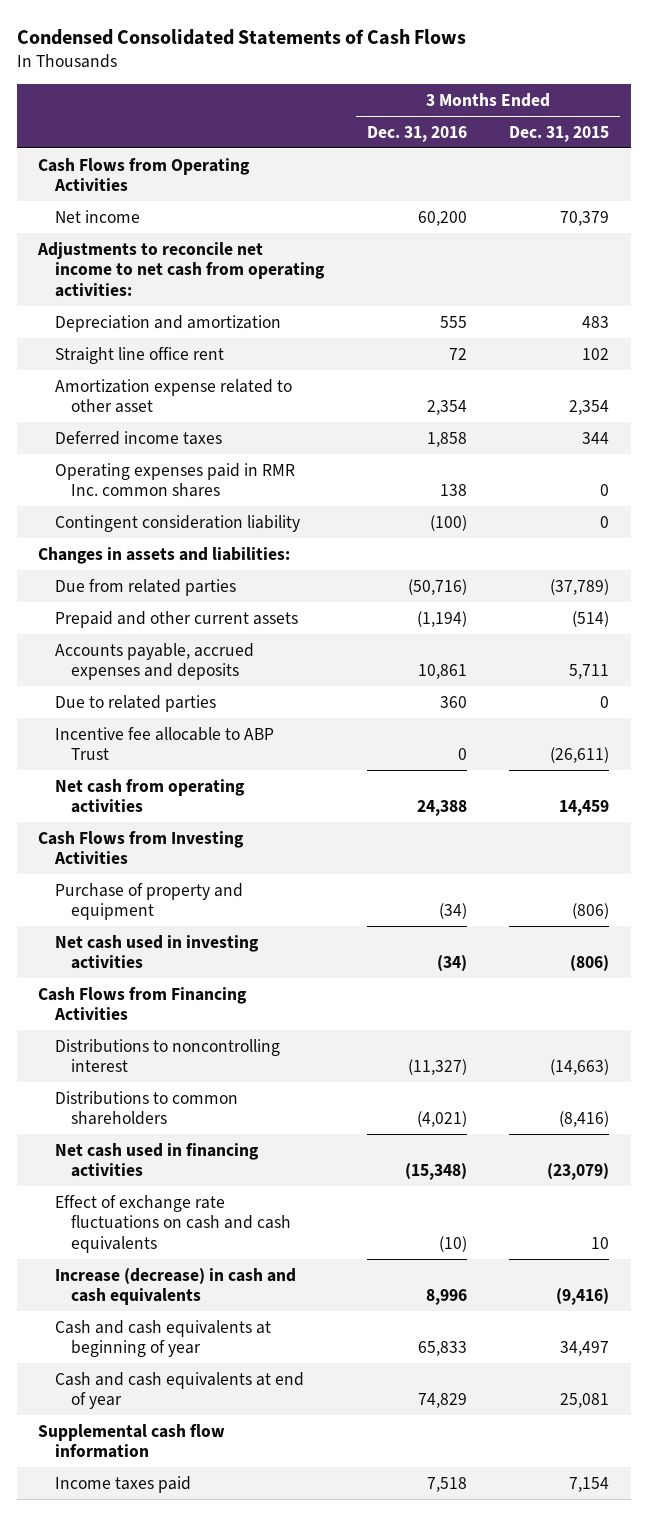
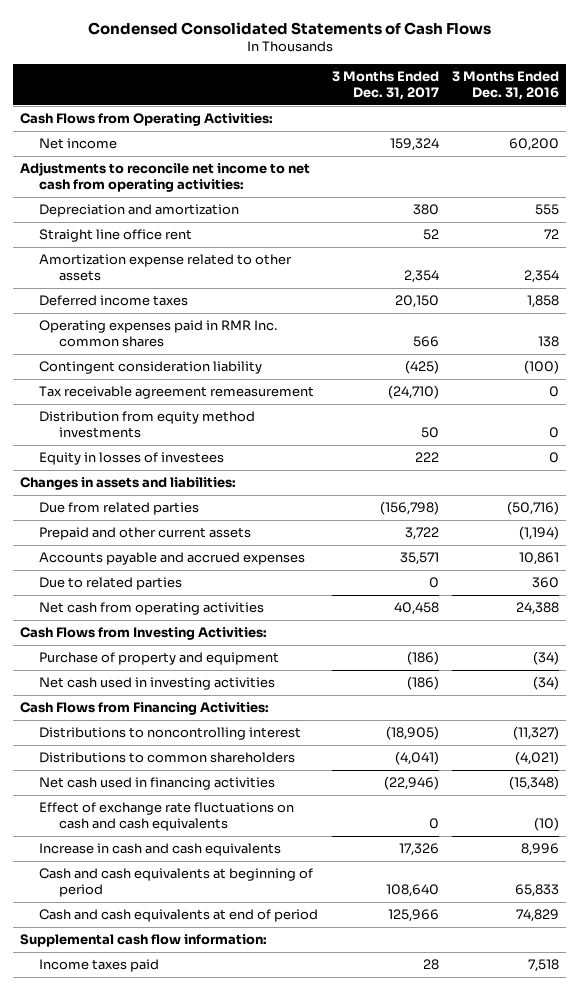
- | 3 Months Ended Dec. 31, 2016 | 3 Months Ended Dec. 31, 2015
+ | 3 Months Ended Dec. 31, 2017 | 3 Months Ended Dec. 31, 2016
- Cash Flows from Operating Activities
+ Cash Flows from Operating Activities:
- Amortization expense related to other asset | 2,354 | 2,354
+ Amortization expense related to other assets | 2,354 | 2,354
+ Tax receivable agreement remeasurement | (24,710) | 0
+ Distribution from equity method investments | 50 | 0
+ Equity in losses of investees | 222 | 0
- Accounts payable, accrued expenses and deposits | 10,861 | 5,711
+ Accounts payable and accrued expenses | 35,571 | 10,861
- Incentive fee allocable to ABP Trust | 0 | (26,611)
- Cash Flows from Investing Activities
+ Cash Flows from Investing Activities:
- Cash Flows from Financing Activities
+ Cash Flows from Financing Activities:
- Increase (decrease) in cash and cash equivalents | 8,996 | (9,416)
- Cash and cash equivalents at beginning of year | 65,833 | 34,497
- Cash and cash equivalents at end of year | 74,829 | 25,081
- Supplemental cash flow information
+ Increase in cash and cash equivalents | 17,326 | 8,996
+ Cash and cash equivalents at beginning of period | 108,640 | 65,833
+ Cash and cash equivalents at end of period | 125,966 | 74,829
+ Supplemental cash flow information:

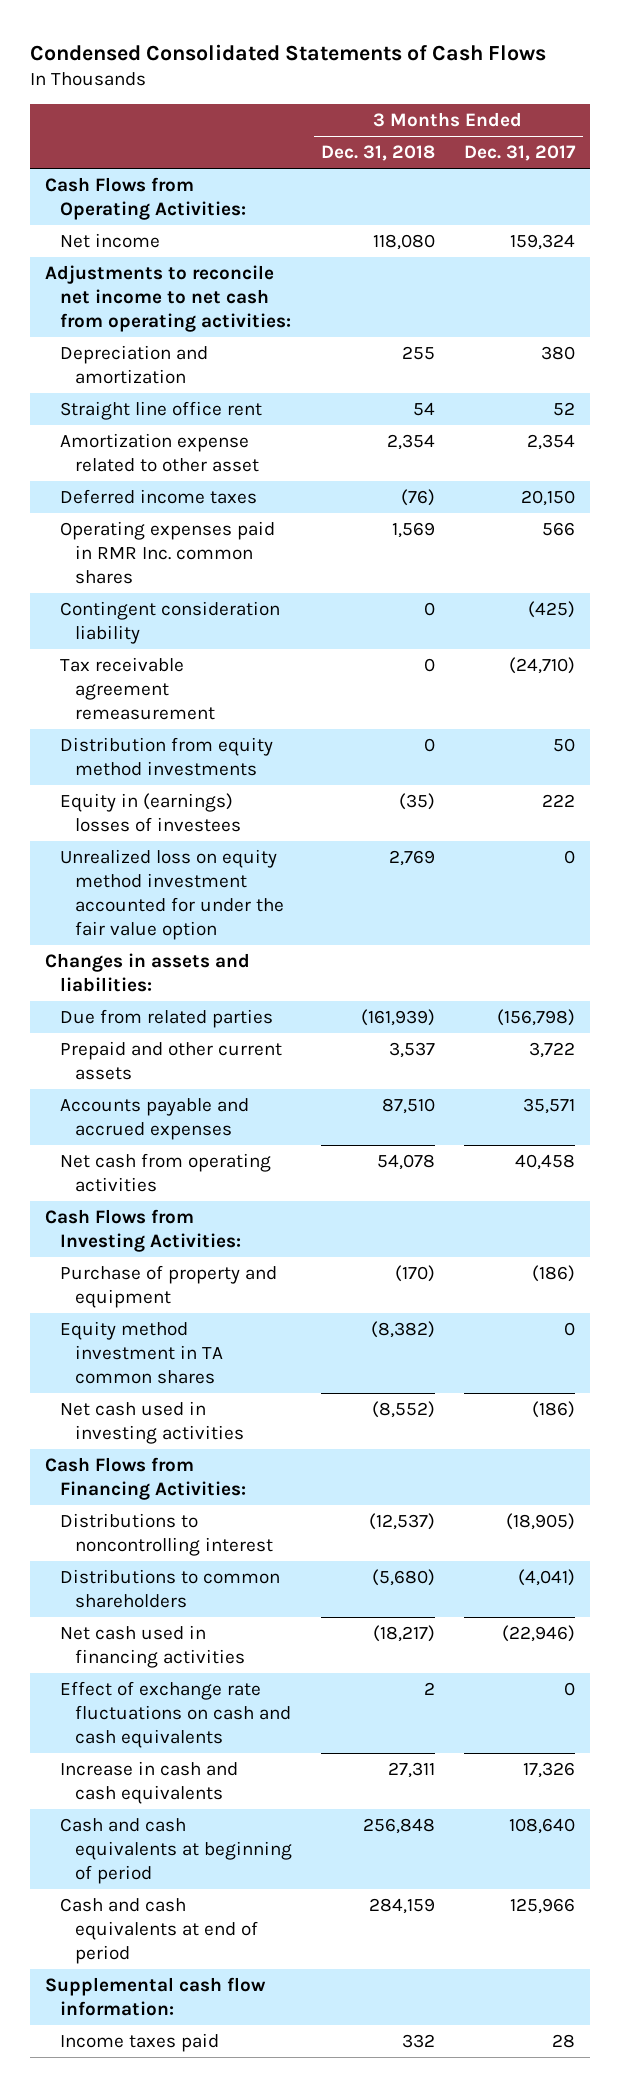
- | 3 Months Ended Dec. 31, 2017 | 3 Months Ended Dec. 31, 2016
+ | 3 Months Ended Dec. 31, 2018 | 3 Months Ended Dec. 31, 2017
- Amortization expense related to other assets | 2,354 | 2,354
+ Amortization expense related to other asset | 2,354 | 2,354
- Equity in losses of investees | 222 | 0
+ Equity in (earnings) losses of investees | (35) | 222
+ Unrealized loss on equity method investment accounted for under the fair value option | 2,769 | 0
- Due to related parties | 0 | 360
+ Equity method investment in TA common shares | (8,382) | 0

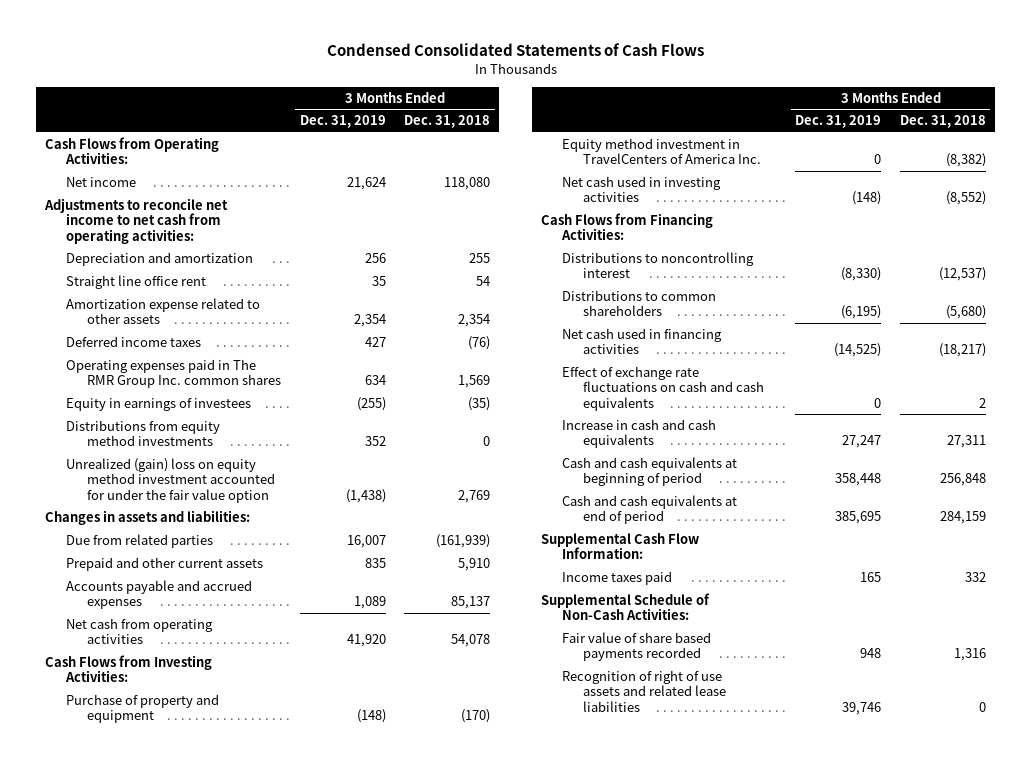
- | 3 Months Ended Dec. 31, 2018 | 3 Months Ended Dec. 31, 2017
+ | 3 Months Ended Dec. 31, 2019 | 3 Months Ended Dec. 31, 2018
- Amortization expense related to other asset | 2,354 | 2,354
+ Amortization expense related to other assets | 2,354 | 2,354
- Operating expenses paid in RMR Inc. common shares | 1,569 | 566
- Contingent consideration liability | 0 | (425)
- Tax receivable agreement remeasurement | 0 | (24,710)
- Distribution from equity method investments | 0 | 50
- Equity in (earnings) losses of investees | (35) | 222
- Unrealized loss on equity method investment accounted for under the fair value option | 2,769 | 0
+ Operating expenses paid in The RMR Group Inc. common shares | 634 | 1,569
+ Equity in earnings of investees | (255) | (35)
+ Distributions from equity method investments | 352 | 0
+ Unrealized (gain) loss on equity method investment accounted for under the fair value option | (1,438) | 2,769
- Prepaid and other current assets | 3,537 | 3,722
- Accounts payable and accrued expenses | 87,510 | 35,571
+ Prepaid and other current assets | 835 | 5,910
+ Accounts payable and accrued expenses | 1,089 | 85,137
- Equity method investment in TA common shares | (8,382) | 0
+ Equity method investment in TravelCenters of America Inc. | 0 | (8,382)
- Supplemental cash flow information:
+ Supplemental Cash Flow Information:
+ Supplemental Schedule of Non-Cash Activities:
+ Fair value of share based payments recorded | 948 | 1,316
+ Recognition of right of use assets and related lease liabilities | 39,746 | 0

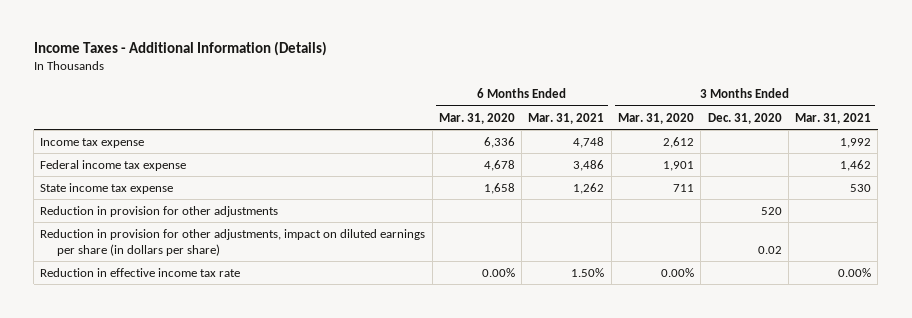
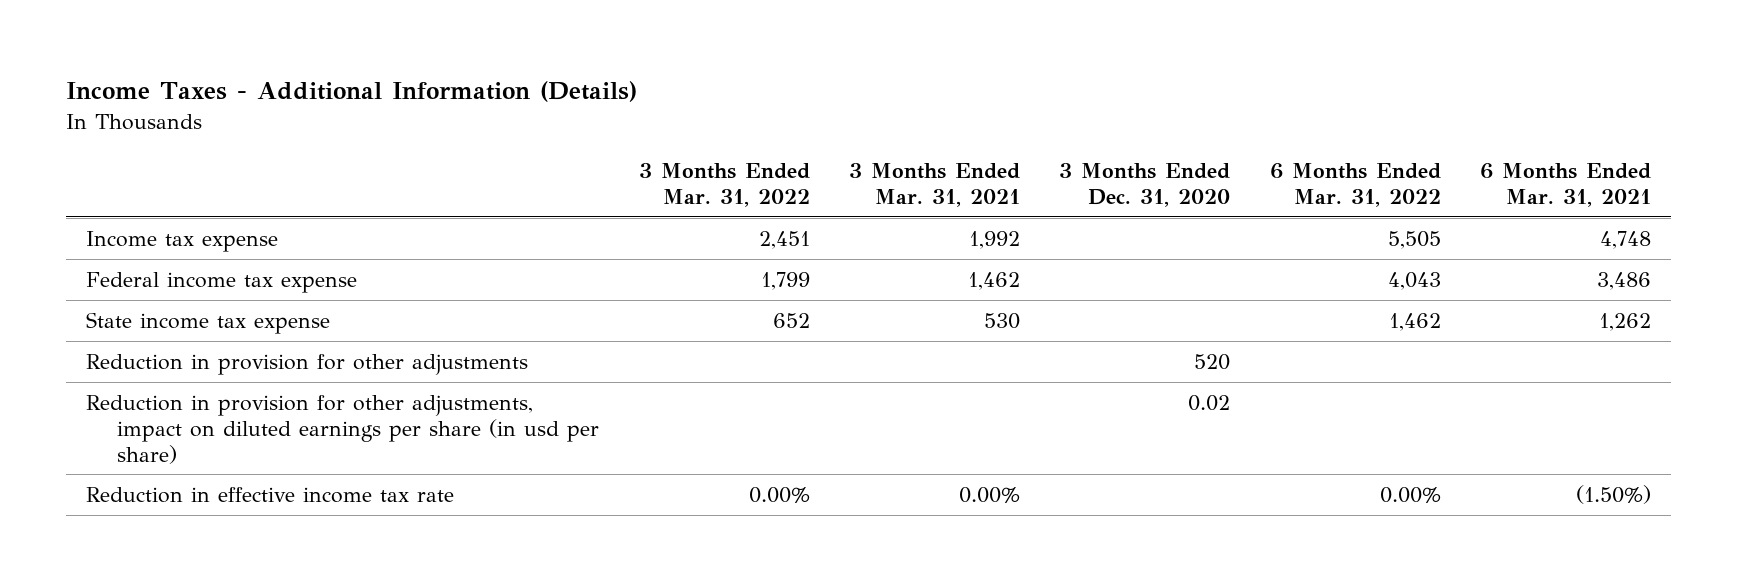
- | 6 Months Ended Mar. 31, 2020 | 6 Months Ended Mar. 31, 2021 | 3 Months Ended Mar. 31, 2020 | 3 Months Ended Dec. 31, 2020 | 3 Months Ended Mar. 31, 2021
+ | 3 Months Ended Mar. 31, 2022 | 3 Months Ended Mar. 31, 2021 | 3 Months Ended Dec. 31, 2020 | 6 Months Ended Mar. 31, 2022 | 6 Months Ended Mar. 31, 2021
- Reduction in provision for other adjustments, impact on diluted earnings per share (in dollars per share) | | | | 0.02 |
- Reduction in effective income tax rate | 0.00% | 1.50% | 0.00% | | 0.00%
+ Reduction in provision for other adjustments, impact on diluted earnings per share (in usd per share) | | | 0.02 | |
+ Reduction in effective income tax rate | 0.00% | 0.00% | | 0.00% | (1.50%)

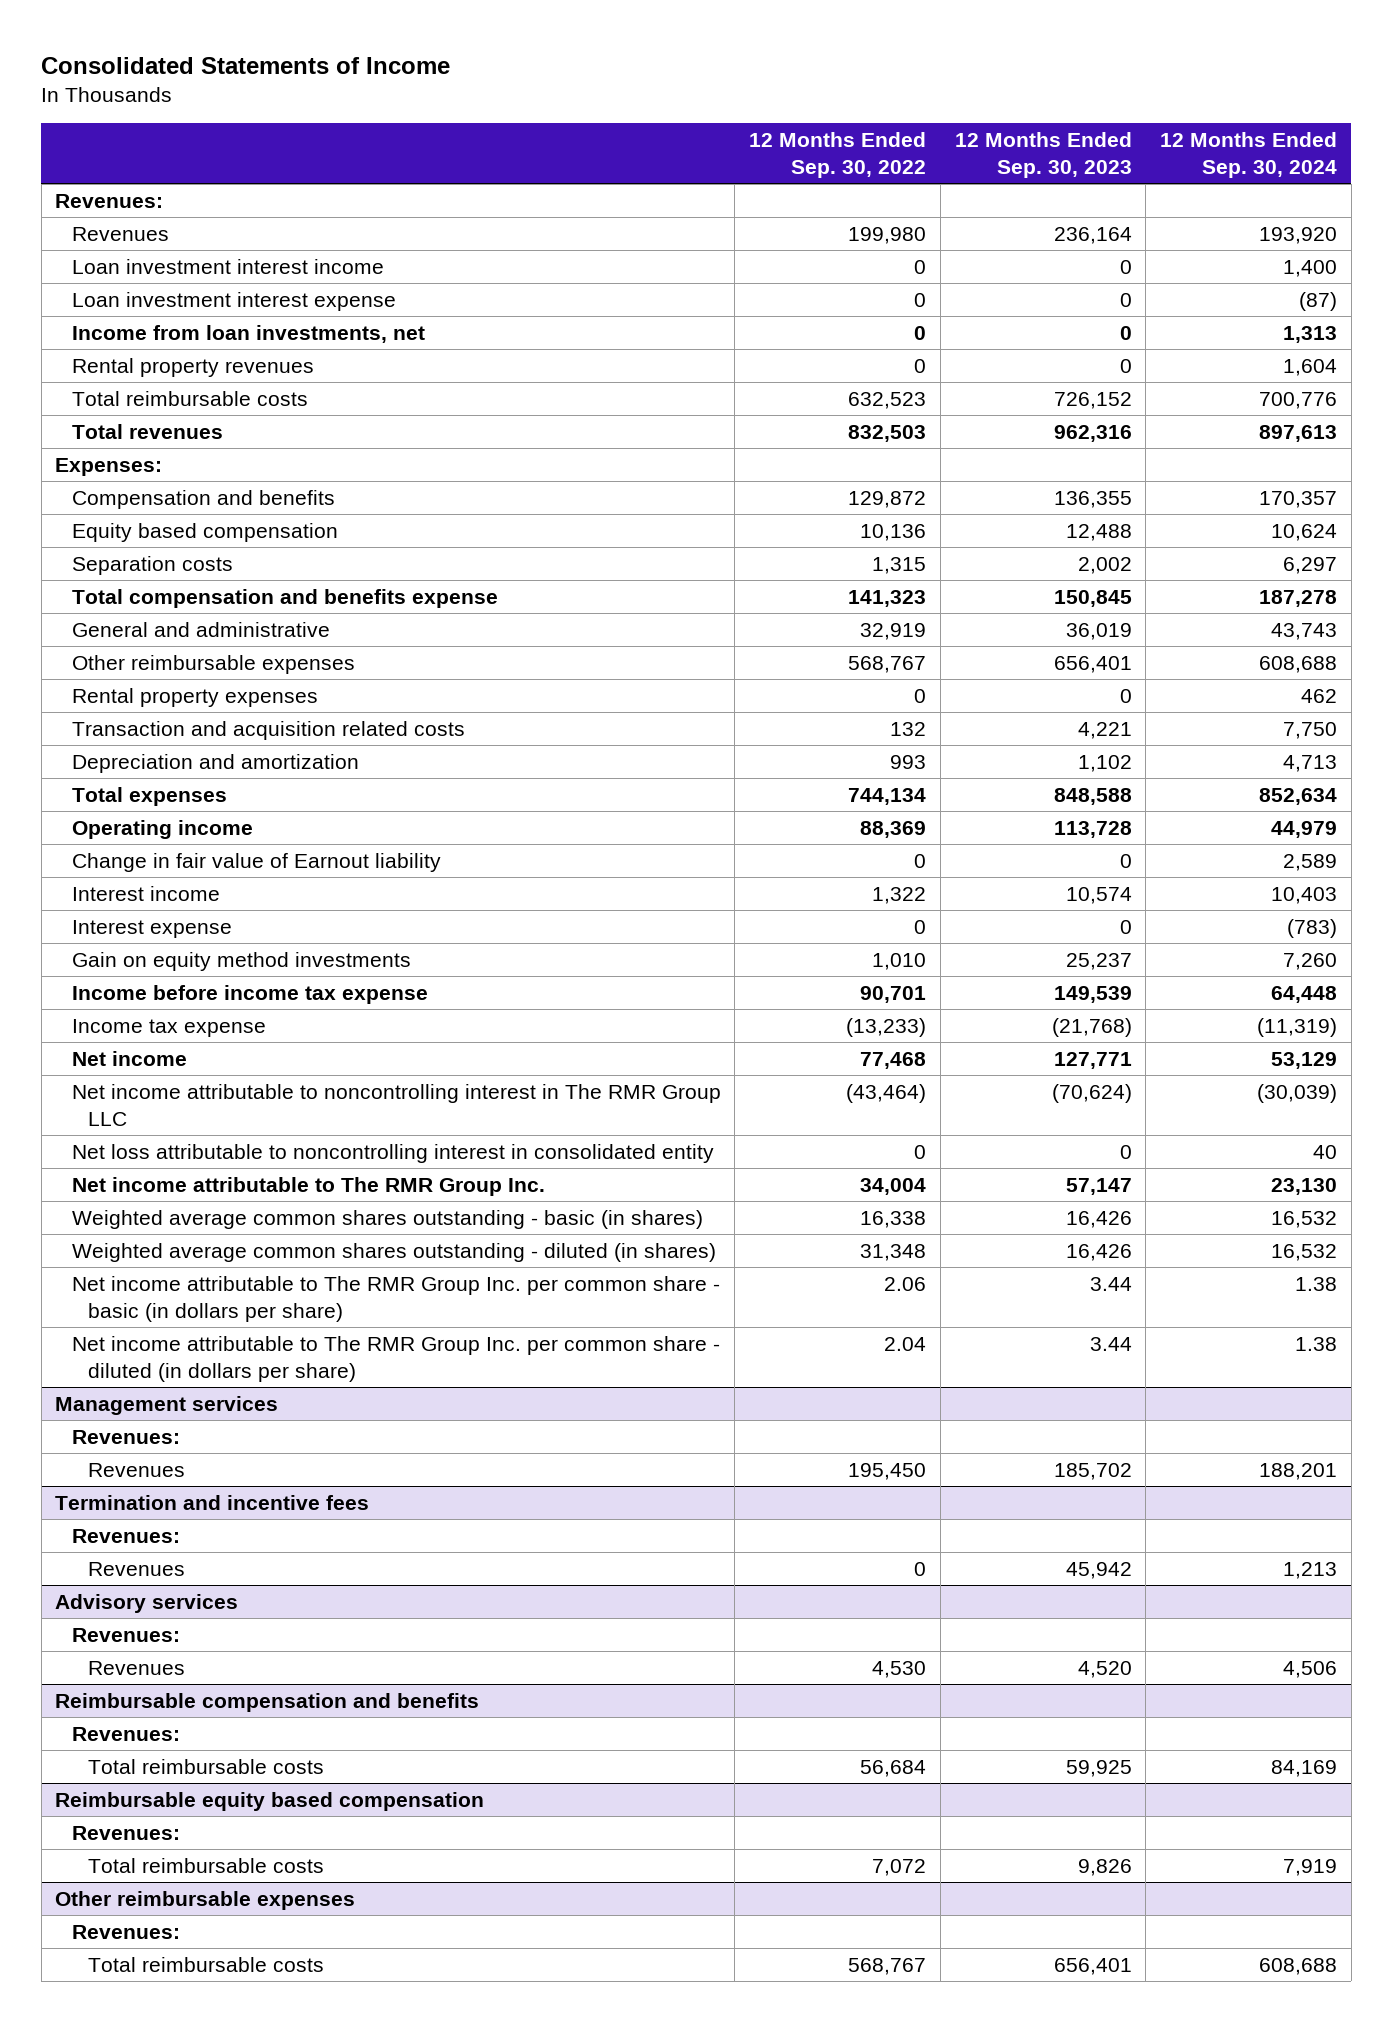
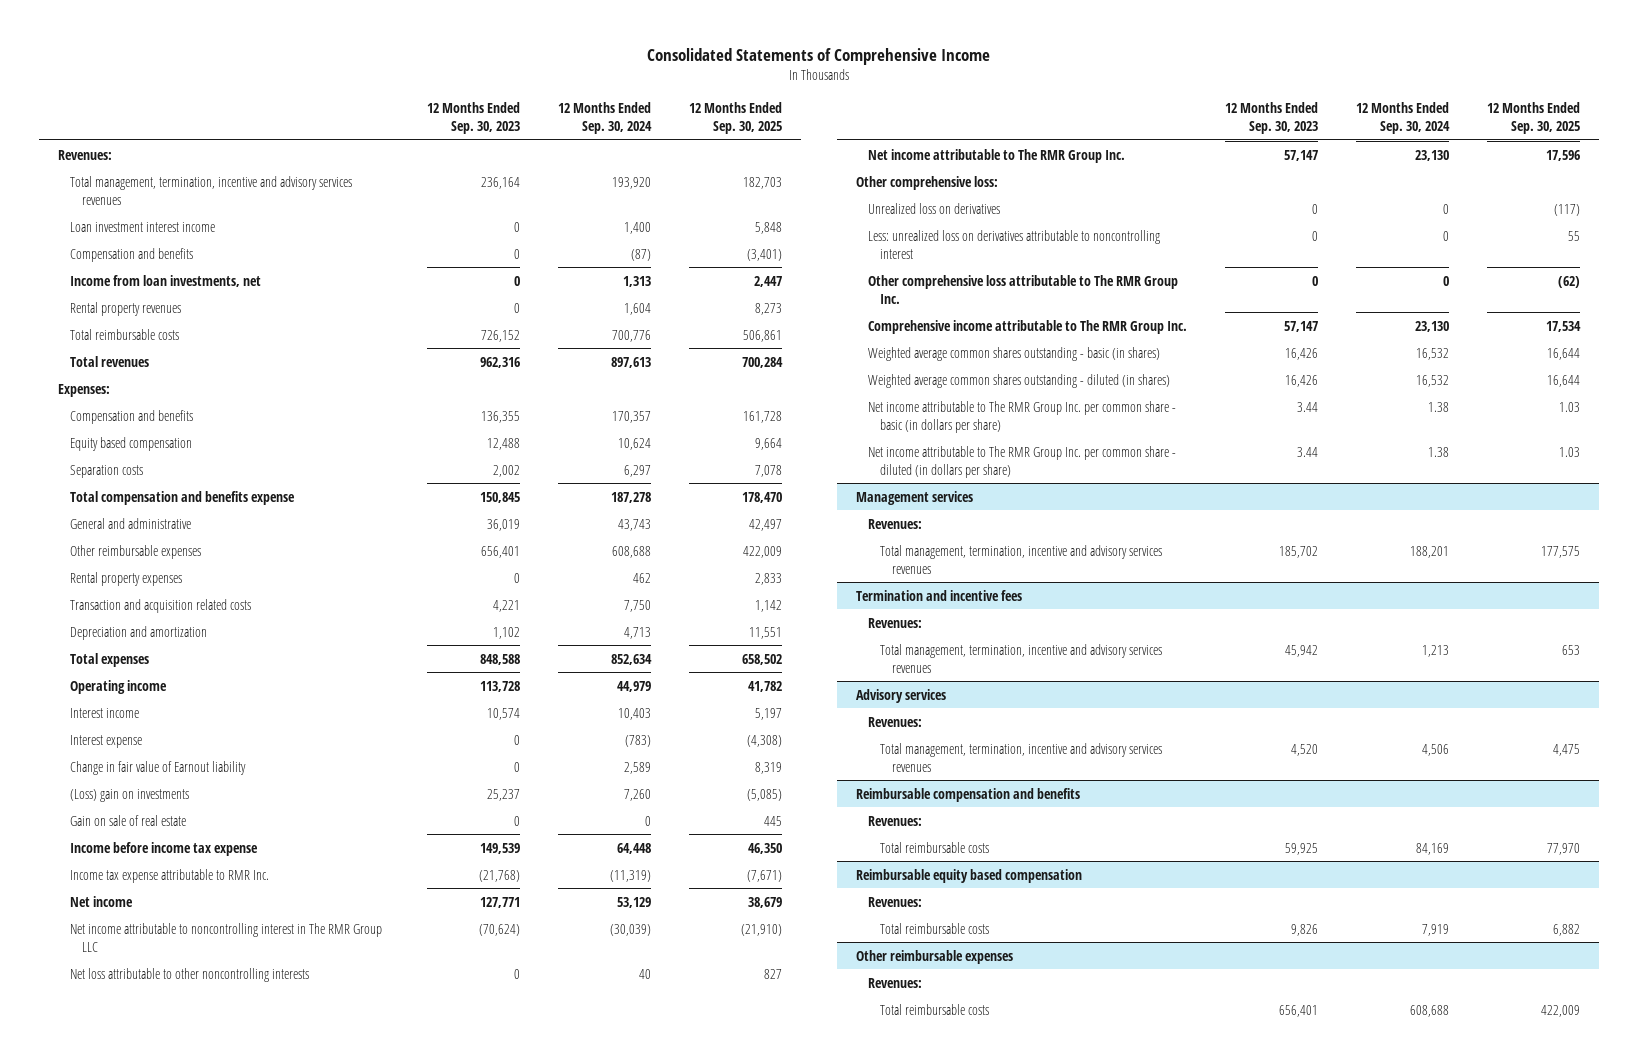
- Consolidated Statements of Income
+ Consolidated Statements of Comprehensive Income
- | 12 Months Ended Sep. 30, 2022 | 12 Months Ended Sep. 30, 2023 | 12 Months Ended Sep. 30, 2024
+ | 12 Months Ended Sep. 30, 2023 | 12 Months Ended Sep. 30, 2024 | 12 Months Ended Sep. 30, 2025
- Revenues | 199,980 | 236,164 | 193,920
+ Total management, termination, incentive and advisory services revenues | 236,164 | 193,920 | 182,703
- Loan investment interest expense | 0 | 0 | (87)
+ Compensation and benefits | 0 | (87) | (3,401)
- Gain on equity method investments | 1,010 | 25,237 | 7,260
moved down: Change in fair value of Earnout liability | 0 | 2,589 | 8,319
+ (Loss) gain on investments | 25,237 | 7,260 | (5,085)
+ Gain on sale of real estate | 0 | 0 | 445
- Income tax expense | (13,233) | (21,768) | (11,319)
+ Income tax expense attributable to RMR Inc. | (21,768) | (11,319) | (7,671)
- Net loss attributable to noncontrolling interest in consolidated entity | 0 | 0 | 40
+ Net loss attributable to other noncontrolling interests | 0 | 40 | 827
+ Other comprehensive loss:
+ Unrealized loss on derivatives | 0 | 0 | (117)
+ Less: unrealized loss on derivatives attributable to noncontrolling interest | 0 | 0 | 55
+ Other comprehensive loss attributable to The RMR Group Inc. | 0 | 0 | (62)
+ Comprehensive income attributable to The RMR Group Inc. | 57,147 | 23,130 | 17,534
@ Management services
- Revenues | 195,450 | 185,702 | 188,201
+ Total management, termination, incentive and advisory services revenues | 185,702 | 188,201 | 177,575
@ Termination and incentive fees
- Revenues | 0 | 45,942 | 1,213
+ Total management, termination, incentive and advisory services revenues | 45,942 | 1,213 | 653
@ Advisory services
- Revenues | 4,530 | 4,520 | 4,506
+ Total management, termination, incentive and advisory services revenues | 4,520 | 4,506 | 4,475

